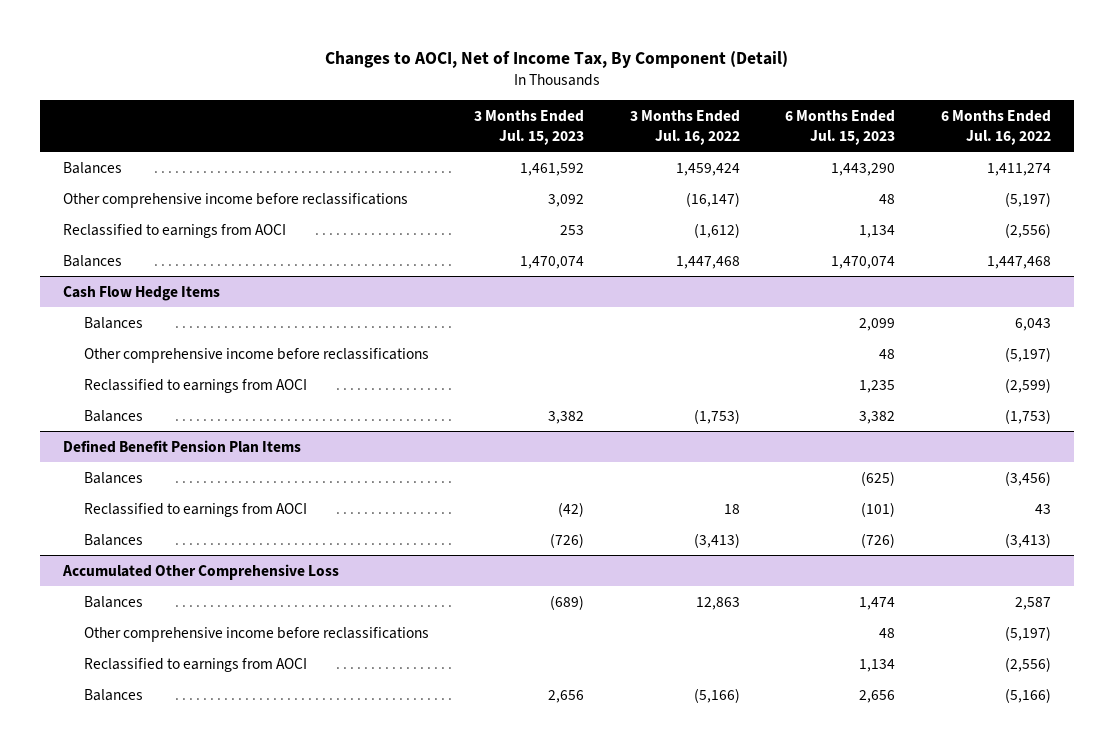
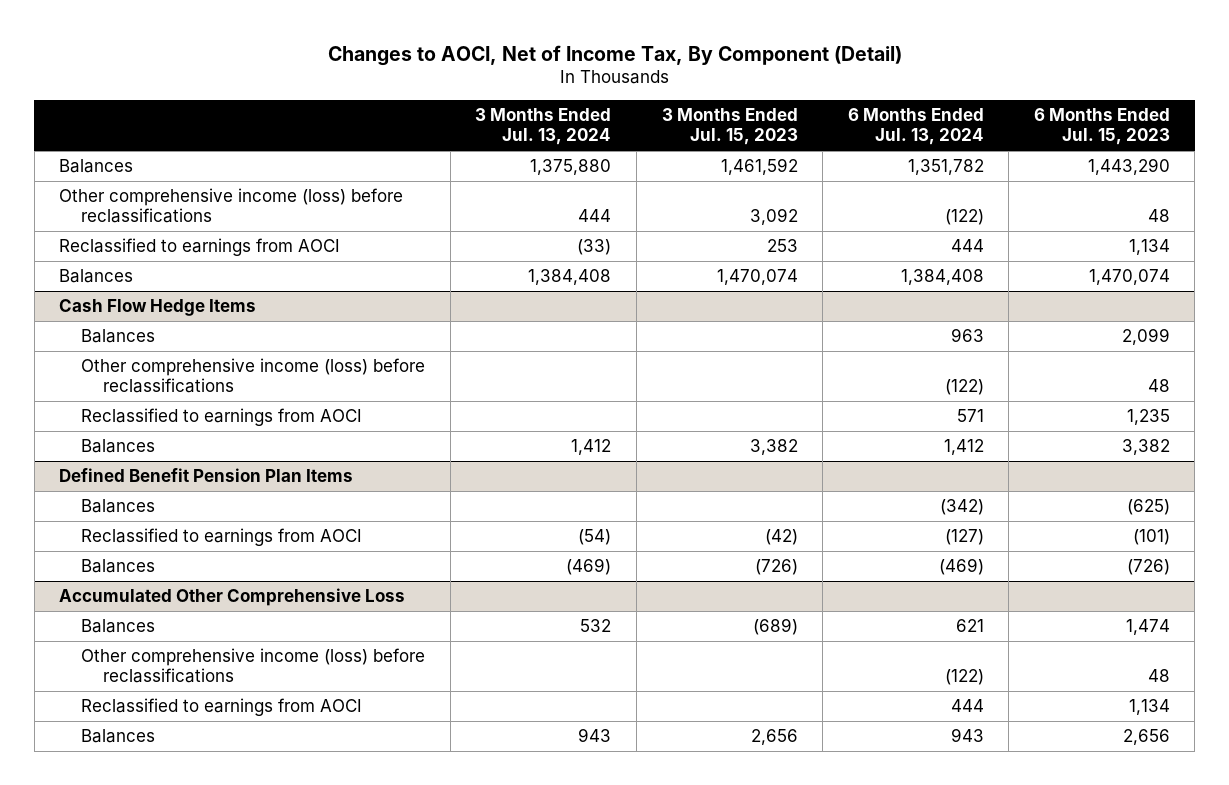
- | 3 Months Ended Jul. 15, 2023 | 3 Months Ended Jul. 16, 2022 | 6 Months Ended Jul. 15, 2023 | 6 Months Ended Jul. 16, 2022
+ | 3 Months Ended Jul. 13, 2024 | 3 Months Ended Jul. 15, 2023 | 6 Months Ended Jul. 13, 2024 | 6 Months Ended Jul. 15, 2023
- Other comprehensive income before reclassifications | 3,092 | (16,147) | 48 | (5,197)
+ Other comprehensive income (loss) before reclassifications | 444 | 3,092 | (122) | 48
@ Cash Flow Hedge Items
- Other comprehensive income before reclassifications | | | 48 | (5,197)
+ Other comprehensive income (loss) before reclassifications | | | (122) | 48
@ Accumulated Other Comprehensive Loss
- Other comprehensive income before reclassifications | | | 48 | (5,197)
+ Other comprehensive income (loss) before reclassifications | | | (122) | 48

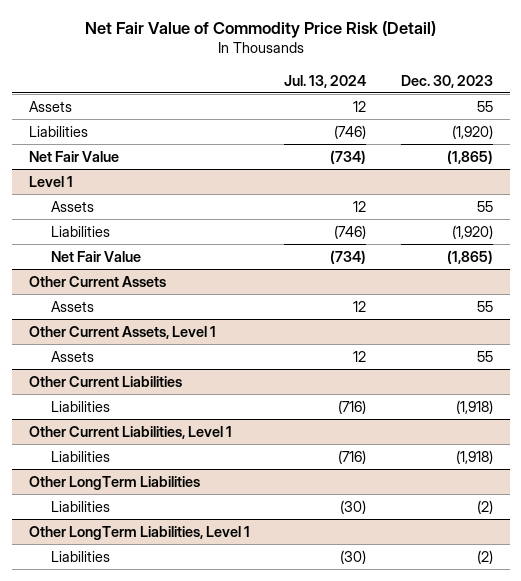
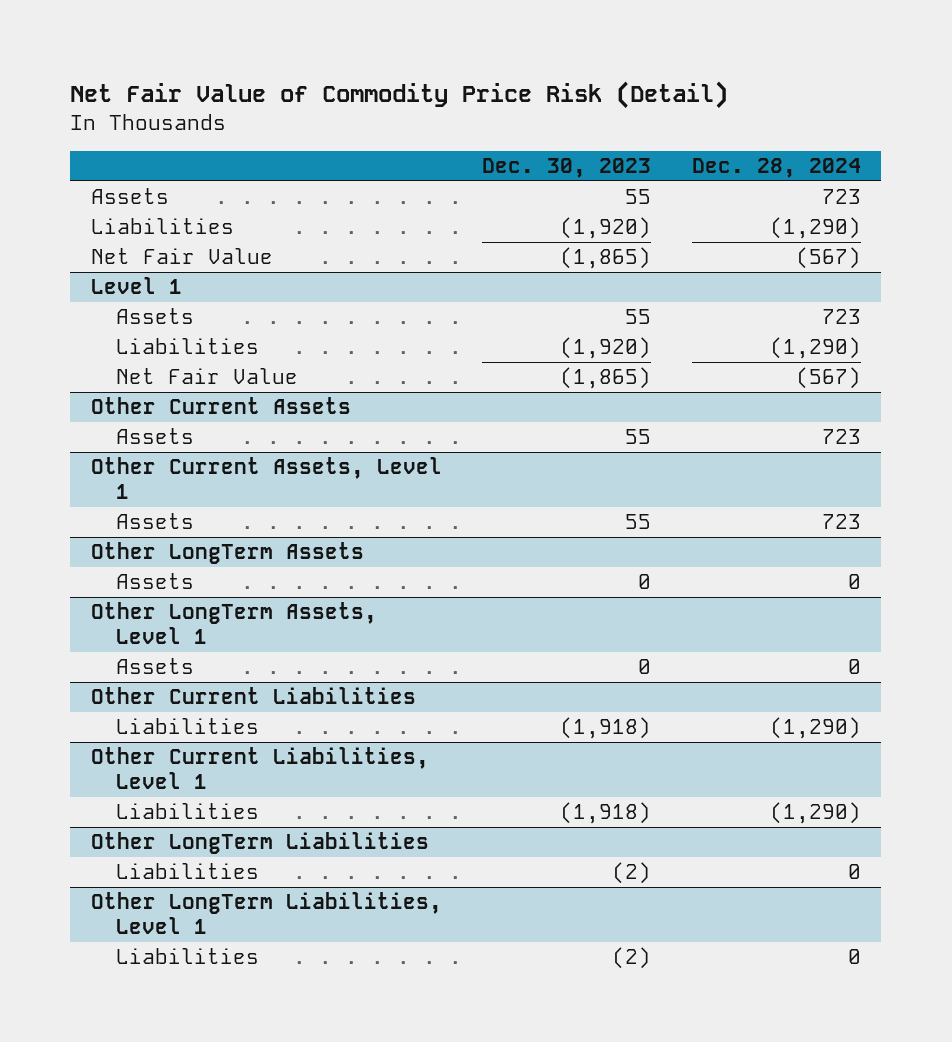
- | Jul. 13, 2024 | Dec. 30, 2023
+ | Dec. 30, 2023 | Dec. 28, 2024
+ Other LongTerm Assets
+ Assets | 0 | 0
+ Other LongTerm Assets, Level 1
+ Assets | 0 | 0

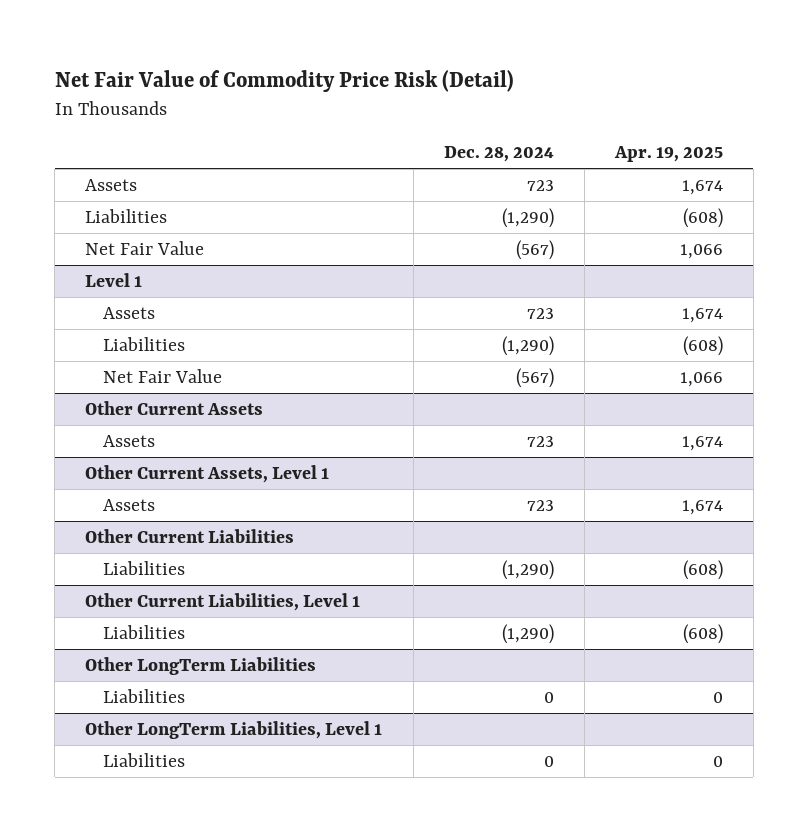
- | Dec. 30, 2023 | Dec. 28, 2024
+ | Dec. 28, 2024 | Apr. 19, 2025
- Other LongTerm Assets
- Assets | 0 | 0
- Other LongTerm Assets, Level 1
- Assets | 0 | 0

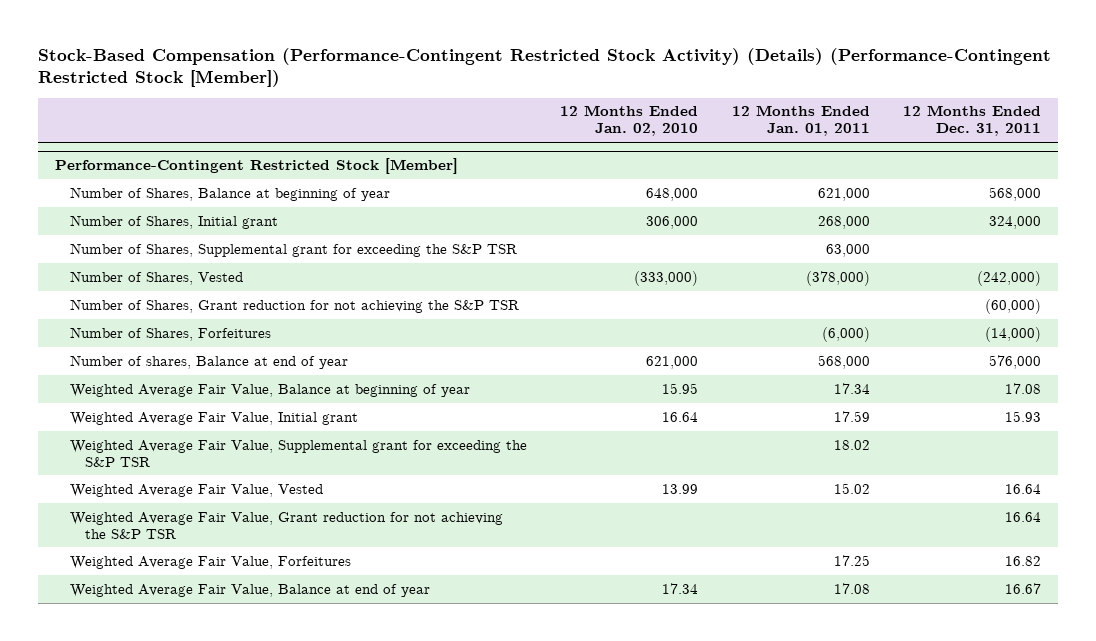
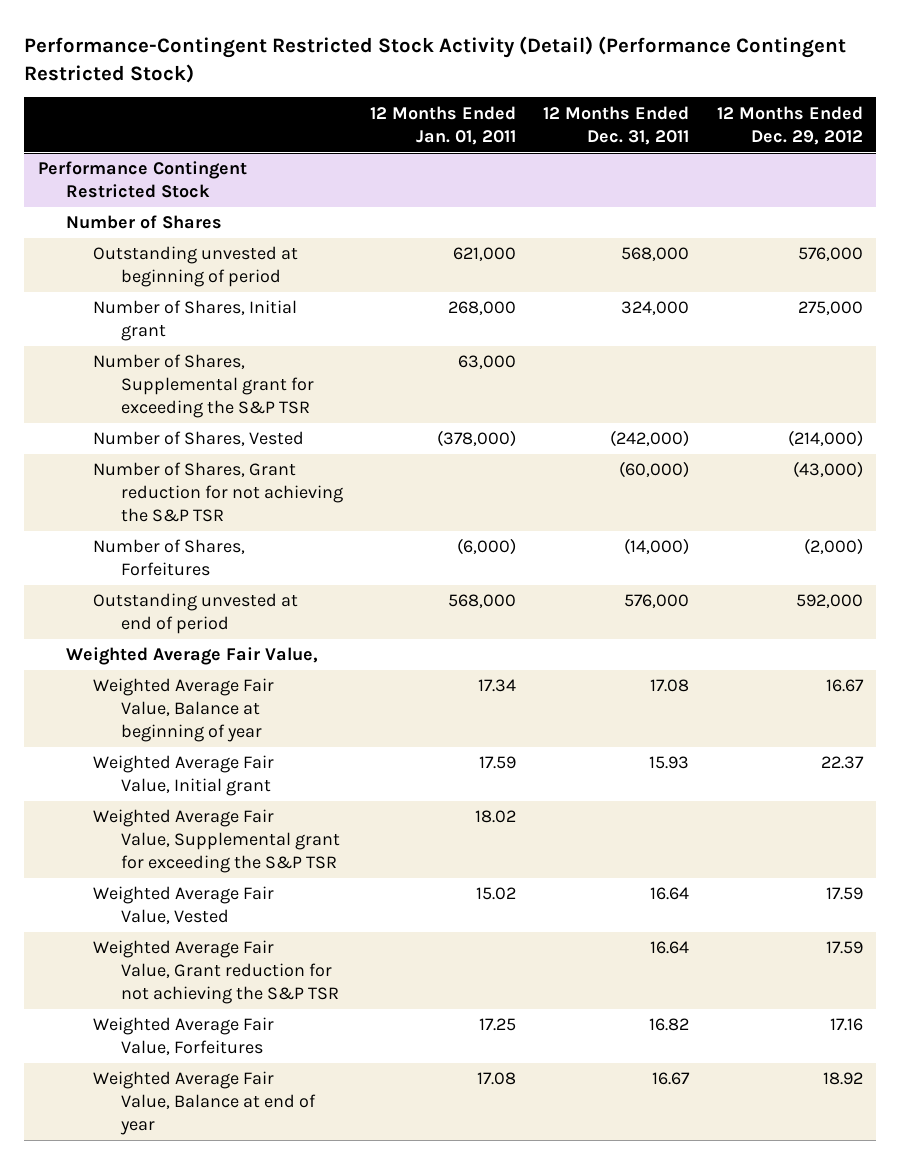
- Stock-Based Compensation (Performance-Contingent Restricted Stock Activity) (Details) (Performance-Contingent Restricted Stock [Member])
+ Performance-Contingent Restricted Stock Activity (Detail) (Performance Contingent Restricted Stock)
- | 12 Months Ended Jan. 02, 2010 | 12 Months Ended Jan. 01, 2011 | 12 Months Ended Dec. 31, 2011
+ | 12 Months Ended Jan. 01, 2011 | 12 Months Ended Dec. 31, 2011 | 12 Months Ended Dec. 29, 2012
- Performance-Contingent Restricted Stock [Member]
- Number of Shares, Balance at beginning of year | 648,000 | 621,000 | 568,000
+ Performance Contingent Restricted Stock
+ Number of Shares
+ Outstanding unvested at beginning of period | 621,000 | 568,000 | 576,000
- Number of shares, Balance at end of year | 621,000 | 568,000 | 576,000
+ Outstanding unvested at end of period | 568,000 | 576,000 | 592,000
+ Weighted Average Fair Value,

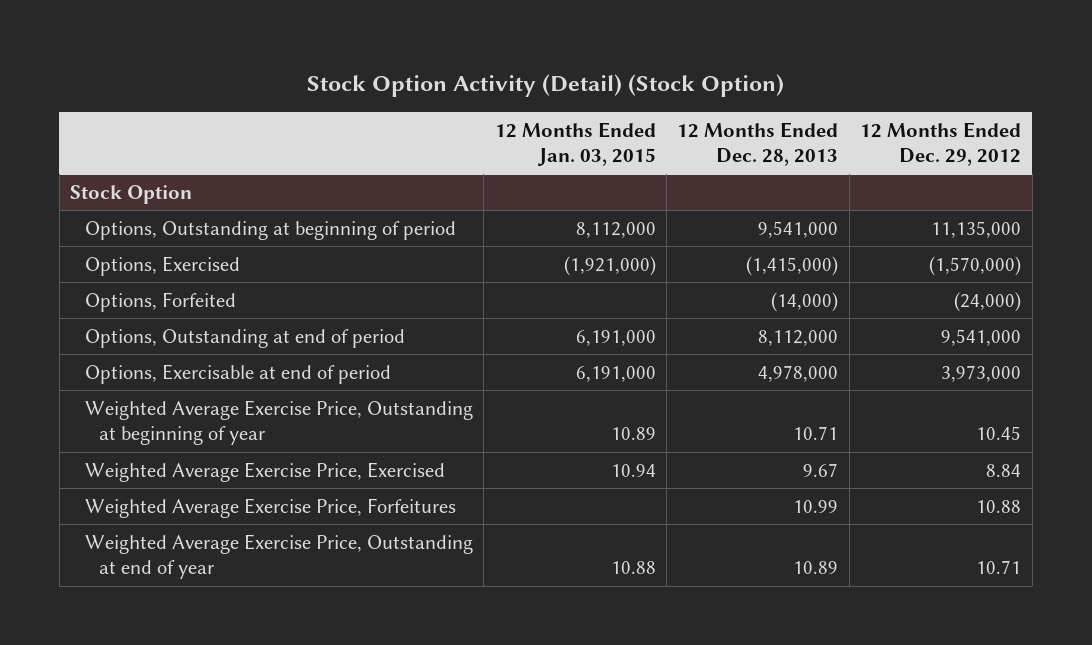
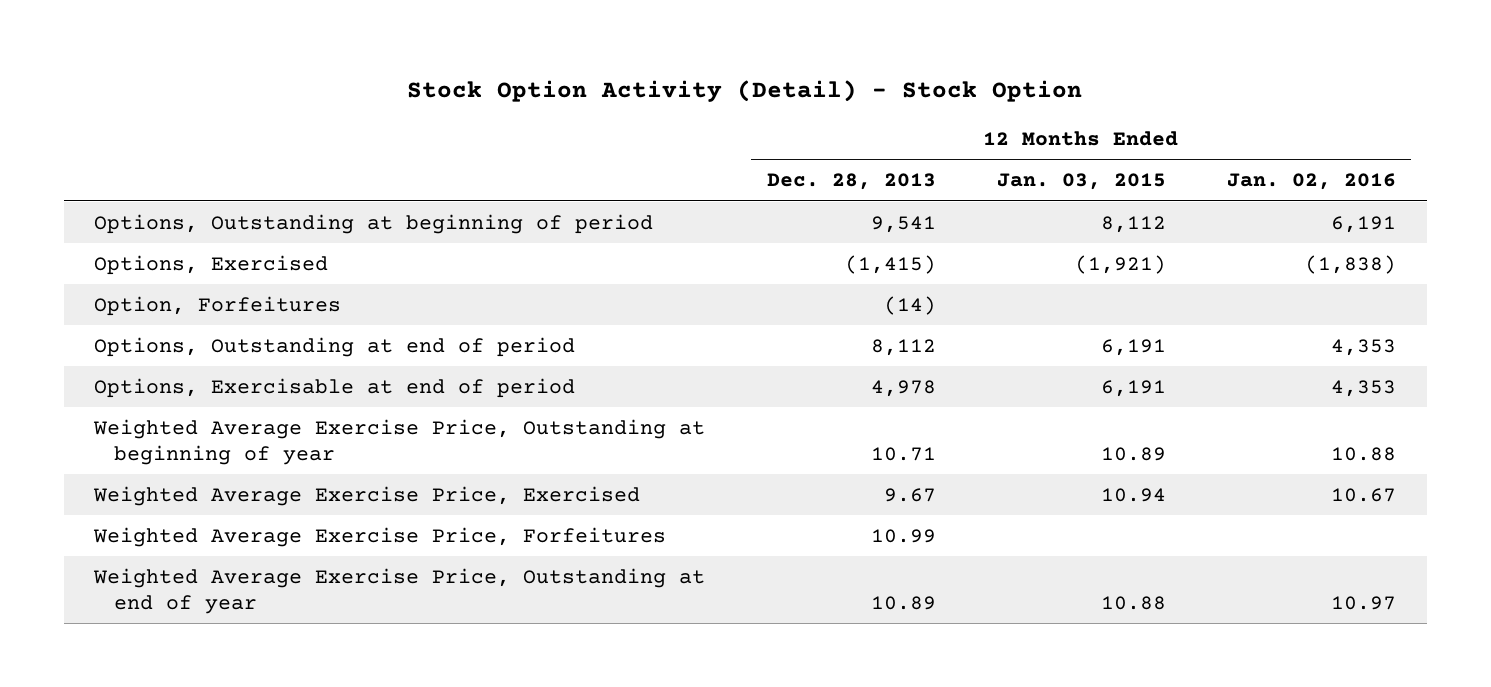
- Stock Option Activity (Detail) (Stock Option)
+ Stock Option Activity (Detail) - Stock Option
- | 12 Months Ended Jan. 03, 2015 | 12 Months Ended Dec. 28, 2013 | 12 Months Ended Dec. 29, 2012
+ | 12 Months Ended Dec. 28, 2013 | 12 Months Ended Jan. 03, 2015 | 12 Months Ended Jan. 02, 2016
- Stock Option
- Options, Outstanding at beginning of period | 8,112,000 | 9,541,000 | 11,135,000
- Options, Exercised | (1,921,000) | (1,415,000) | (1,570,000)
- Options, Forfeited | | (14,000) | (24,000)
- Options, Outstanding at end of period | 6,191,000 | 8,112,000 | 9,541,000
- Options, Exercisable at end of period | 6,191,000 | 4,978,000 | 3,973,000
+ Options, Outstanding at beginning of period | 9,541 | 8,112 | 6,191
+ Options, Exercised | (1,415) | (1,921) | (1,838)
+ Option, Forfeitures | (14) | |
+ Options, Outstanding at end of period | 8,112 | 6,191 | 4,353
+ Options, Exercisable at end of period | 4,978 | 6,191 | 4,353

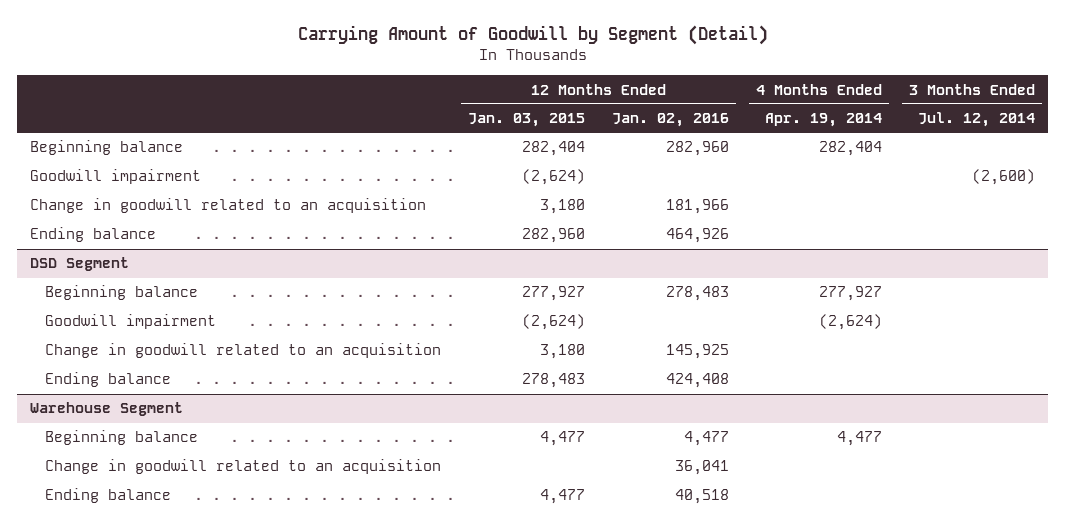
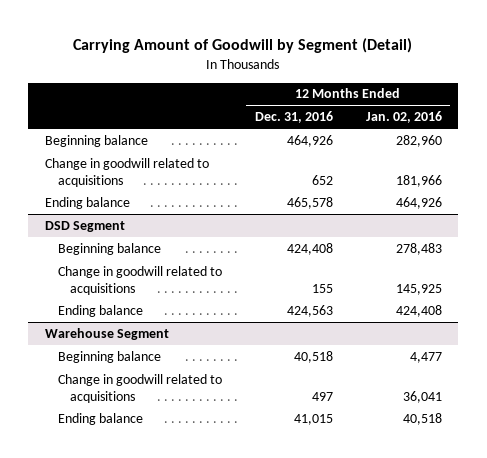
- | 12 Months Ended Jan. 03, 2015 | 12 Months Ended Jan. 02, 2016 | 4 Months Ended Apr. 19, 2014 | 3 Months Ended Jul. 12, 2014
+ | 12 Months Ended Dec. 31, 2016 | 12 Months Ended Jan. 02, 2016
- Goodwill impairment | (2,624) | | | (2,600)
- Change in goodwill related to an acquisition | 3,180 | 181,966 | |
+ Change in goodwill related to acquisitions | 652 | 181,966
@ DSD Segment
- Goodwill impairment | (2,624) | | (2,624) |
- Change in goodwill related to an acquisition | 3,180 | 145,925 | |
+ Change in goodwill related to acquisitions | 155 | 145,925
@ Warehouse Segment
- Change in goodwill related to an acquisition | | 36,041 | |
+ Change in goodwill related to acquisitions | 497 | 36,041

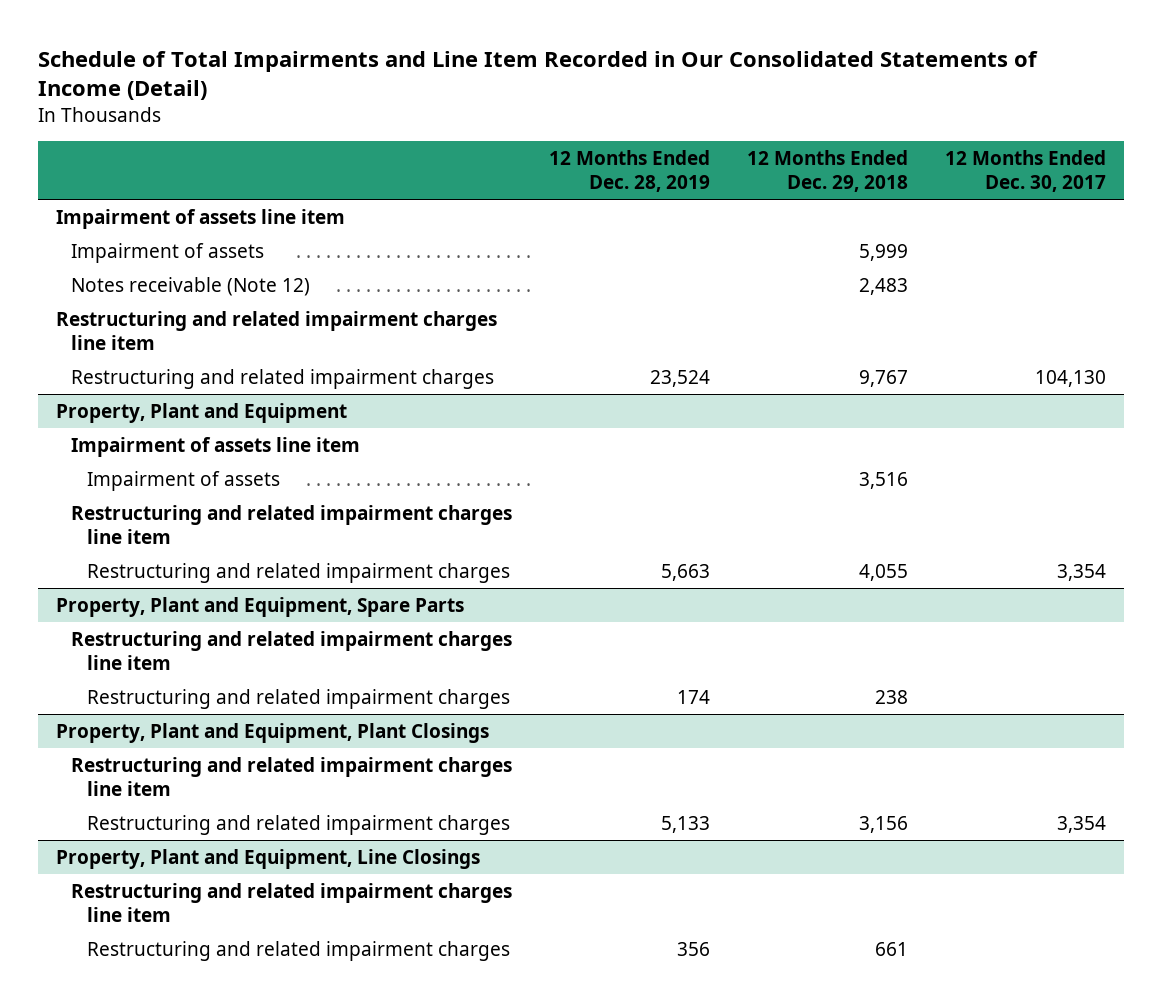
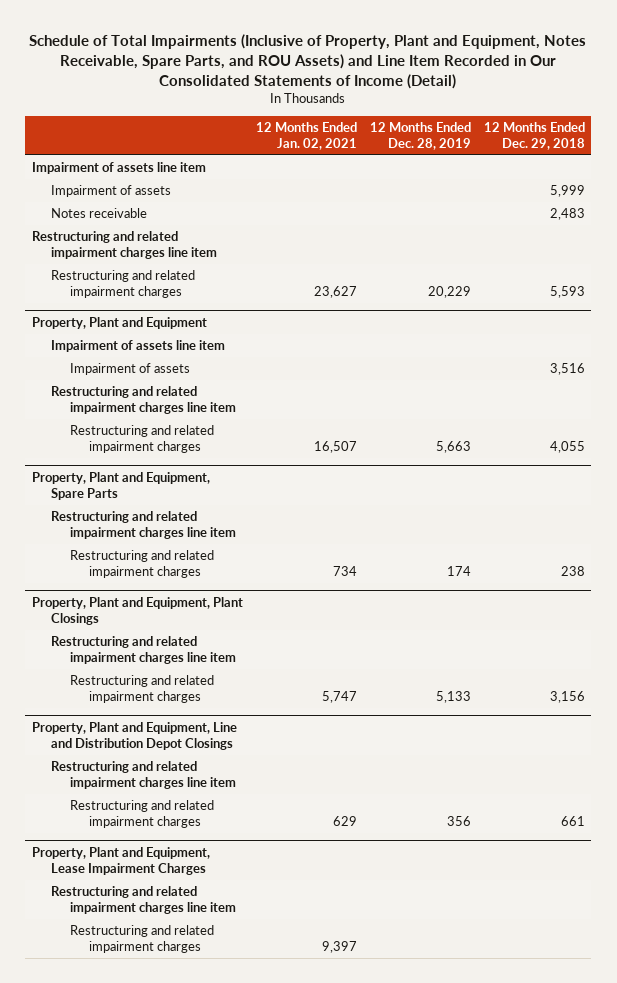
- Schedule of Total Impairments and Line Item Recorded in Our Consolidated Statements of Income (Detail)
+ Schedule of Total Impairments (Inclusive of Property, Plant and Equipment, Notes Receivable, Spare Parts, and ROU Assets) and Line Item Recorded in Our Consolidated Statements of Income (Detail)
- | 12 Months Ended Dec. 28, 2019 | 12 Months Ended Dec. 29, 2018 | 12 Months Ended Dec. 30, 2017
+ | 12 Months Ended Jan. 02, 2021 | 12 Months Ended Dec. 28, 2019 | 12 Months Ended Dec. 29, 2018
- Notes receivable (Note 12) | | 2,483 |
+ Notes receivable | | | 2,483
- Restructuring and related impairment charges | 23,524 | 9,767 | 104,130
+ Restructuring and related impairment charges | 23,627 | 20,229 | 5,593
- Property, Plant and Equipment, Line Closings
+ Property, Plant and Equipment, Line and Distribution Depot Closings
+ Property, Plant and Equipment, Lease Impairment Charges
+ Restructuring and related impairment charges line item
+ Restructuring and related impairment charges | 9,397 | |

